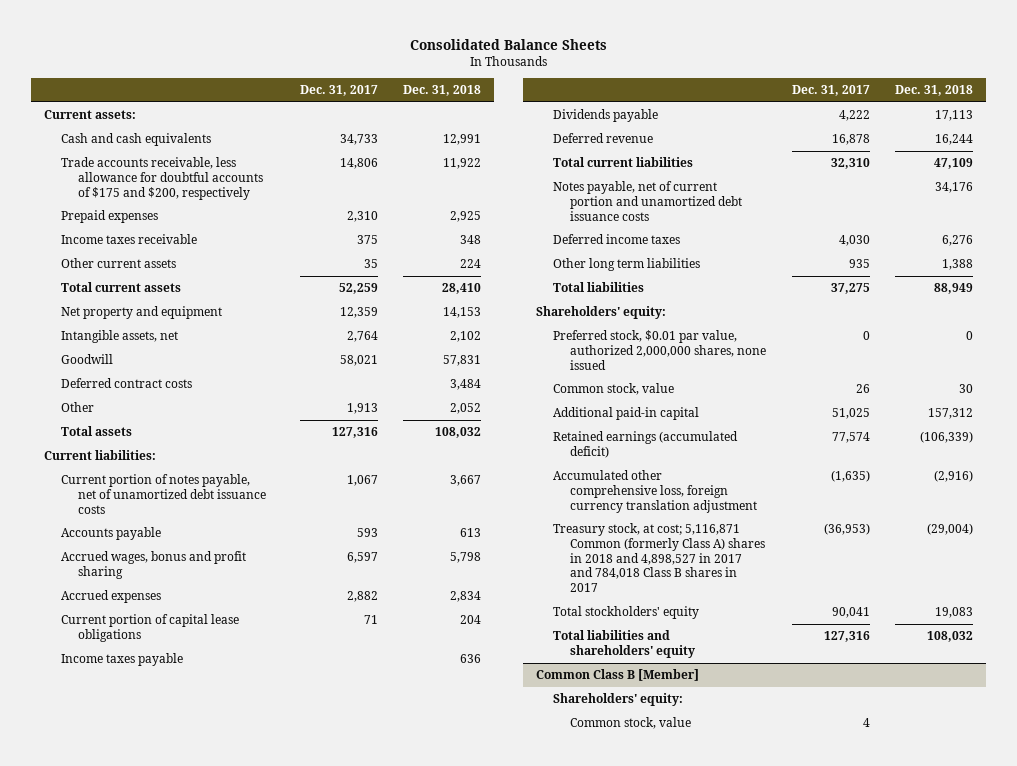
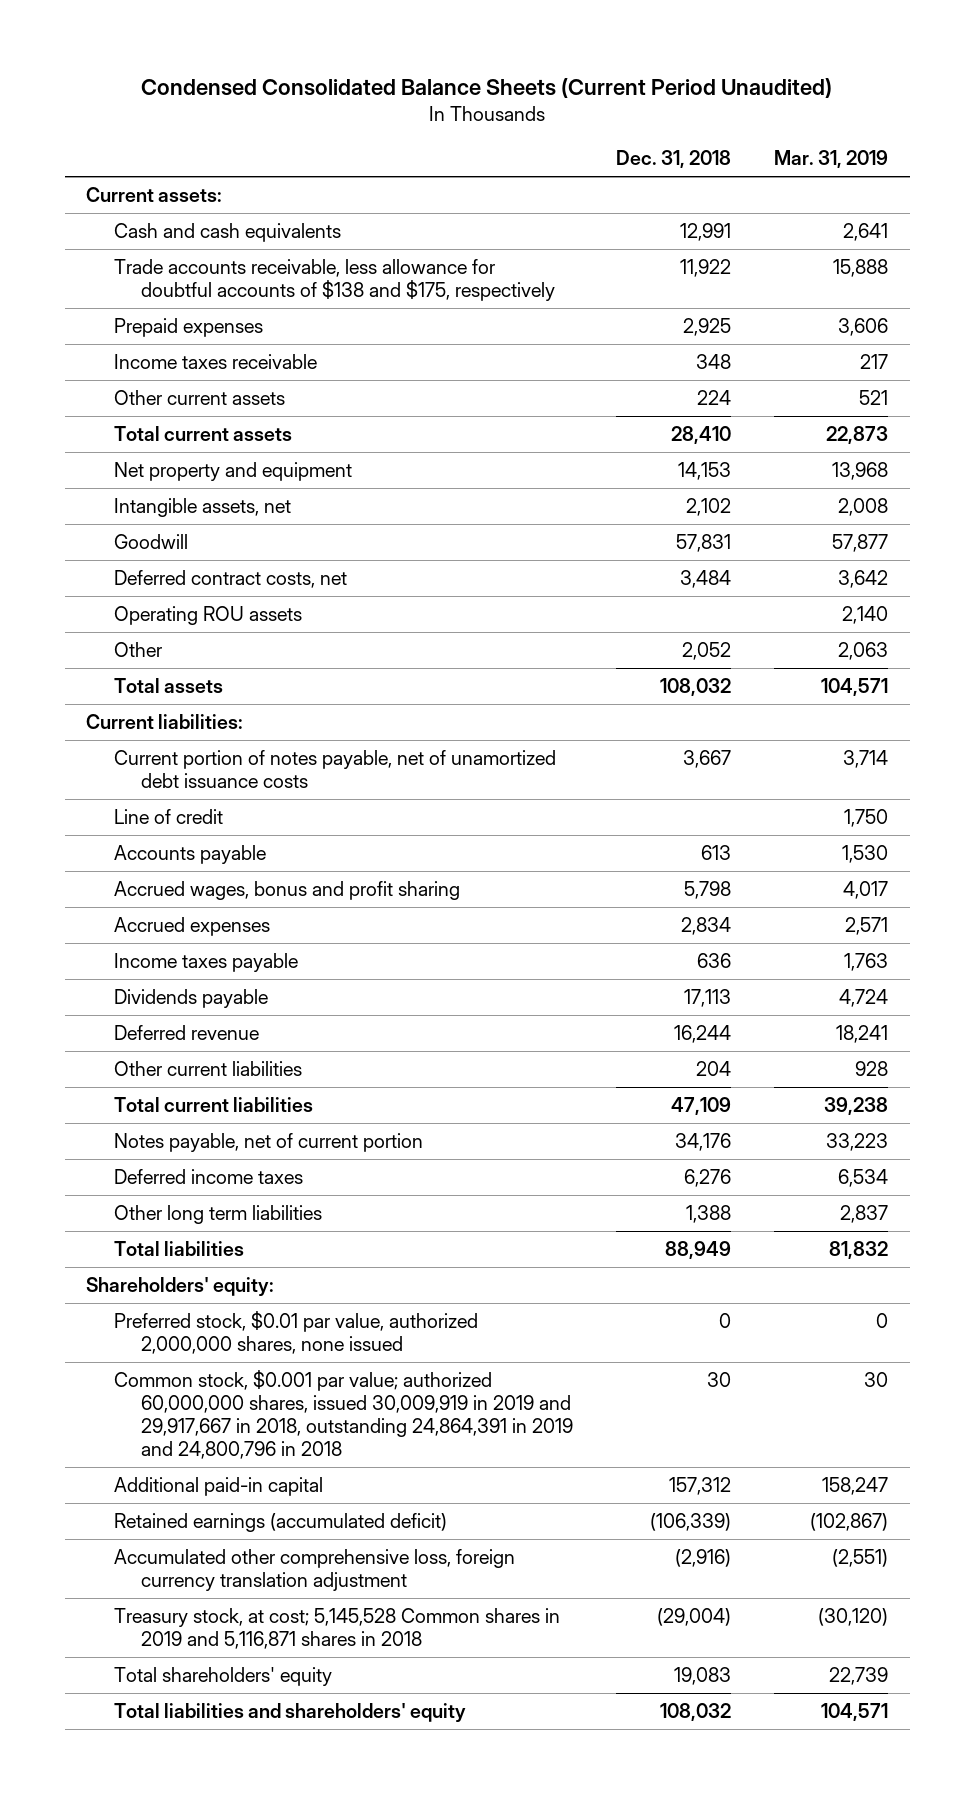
- Consolidated Balance Sheets
+ Condensed Consolidated Balance Sheets (Current Period Unaudited)
- | Dec. 31, 2017 | Dec. 31, 2018
+ | Dec. 31, 2018 | Mar. 31, 2019
- Trade accounts receivable, less allowance for doubtful accounts of $175 and $200, respectively | 14,806 | 11,922
+ Trade accounts receivable, less allowance for doubtful accounts of $138 and $175, respectively | 11,922 | 15,888
- Deferred contract costs | | 3,484
+ Deferred contract costs, net | 3,484 | 3,642
+ Operating ROU assets | | 2,140
+ Line of credit | | 1,750
- Current portion of capital lease obligations | 71 | 204
+ Other current liabilities | 204 | 928
- Notes payable, net of current portion and unamortized debt issuance costs | | 34,176
+ Notes payable, net of current portion | 34,176 | 33,223
- Common stock, value | 26 | 30
+ Common stock, $0.001 par value; authorized 60,000,000 shares, issued 30,009,919 in 2019 and 29,917,667 in 2018, outstanding 24,864,391 in 2019 and 24,800,796 in 2018 | 30 | 30
- Treasury stock, at cost; 5,116,871 Common (formerly Class A) shares in 2018 and 4,898,527 in 2017 and 784,018 Class B shares in 2017 | (36,953) | (29,004)
- Total stockholders' equity | 90,041 | 19,083
+ Treasury stock, at cost; 5,145,528 Common shares in 2019 and 5,116,871 shares in 2018 | (29,004) | (30,120)
+ Total shareholders' equity | 19,083 | 22,739
- Common Class B [Member]
- Shareholders' equity:
- Common stock, value | 4 |

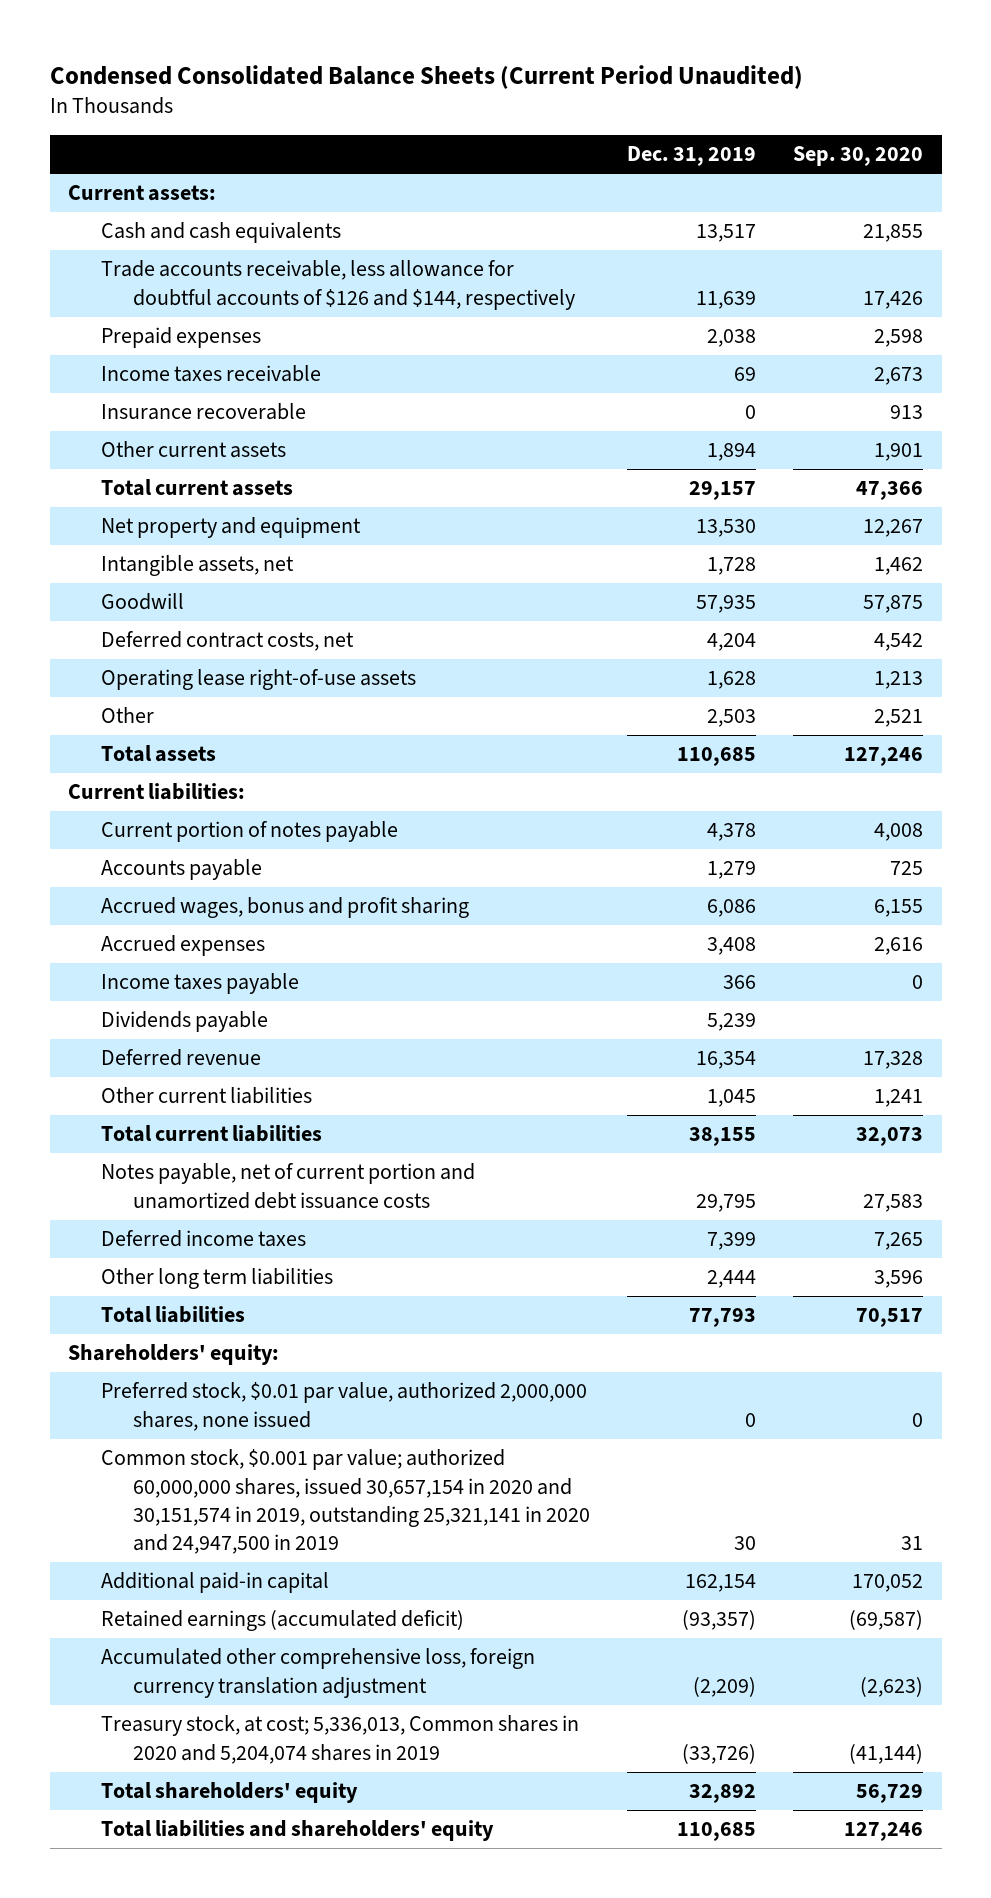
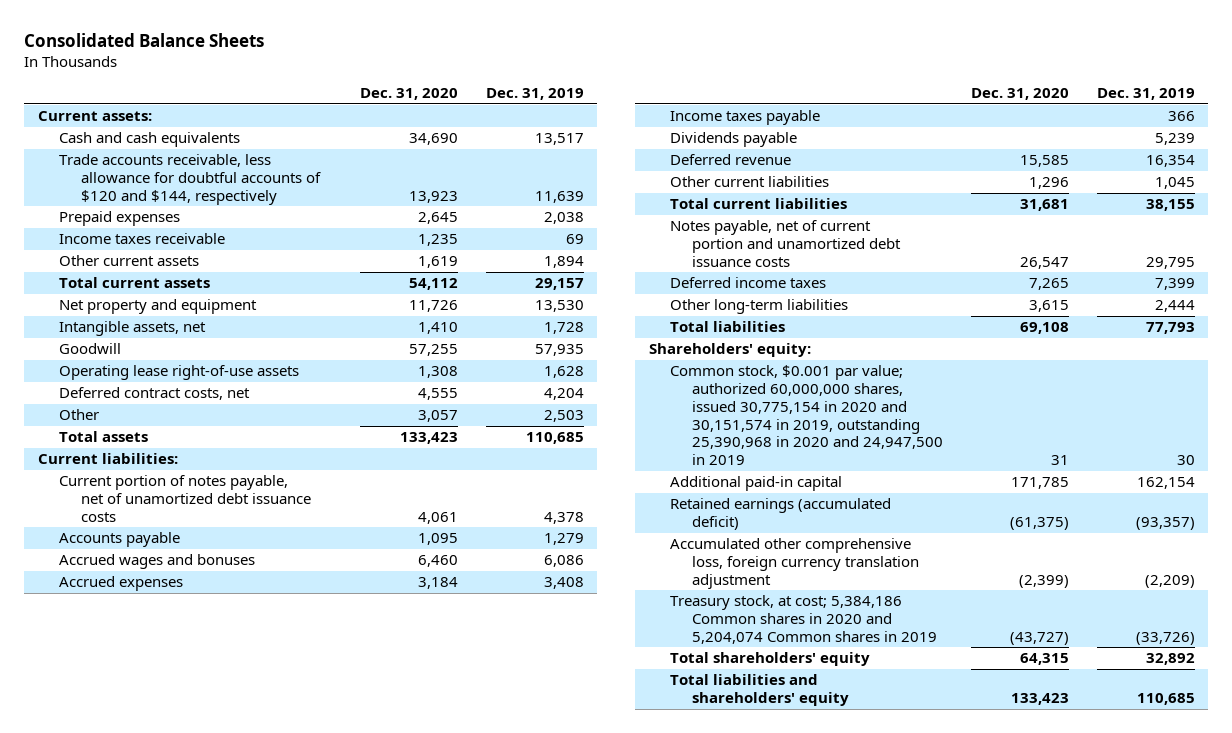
- Condensed Consolidated Balance Sheets (Current Period Unaudited)
+ Consolidated Balance Sheets
- | Dec. 31, 2019 | Sep. 30, 2020
+ | Dec. 31, 2020 | Dec. 31, 2019
- Trade accounts receivable, less allowance for doubtful accounts of $126 and $144, respectively | 11,639 | 17,426
+ Trade accounts receivable, less allowance for doubtful accounts of $120 and $144, respectively | 13,923 | 11,639
- Insurance recoverable | 0 | 913
moved down: Deferred contract costs, net | 4,555 | 4,204
- Current portion of notes payable | 4,378 | 4,008
+ Current portion of notes payable, net of unamortized debt issuance costs | 4,061 | 4,378
- Accrued wages, bonus and profit sharing | 6,086 | 6,155
+ Accrued wages and bonuses | 6,460 | 6,086
- Other long term liabilities | 2,444 | 3,596
+ Other long-term liabilities | 3,615 | 2,444
- Preferred stock, $0.01 par value, authorized 2,000,000 shares, none issued | 0 | 0
- Common stock, $0.001 par value; authorized 60,000,000 shares, issued 30,657,154 in 2020 and 30,151,574 in 2019, outstanding 25,321,141 in 2020 and 24,947,500 in 2019 | 30 | 31
+ Common stock, $0.001 par value; authorized 60,000,000 shares, issued 30,775,154 in 2020 and 30,151,574 in 2019, outstanding 25,390,968 in 2020 and 24,947,500 in 2019 | 31 | 30
- Treasury stock, at cost; 5,336,013, Common shares in 2020 and 5,204,074 shares in 2019 | (33,726) | (41,144)
+ Treasury stock, at cost; 5,384,186 Common shares in 2020 and 5,204,074 Common shares in 2019 | (43,727) | (33,726)

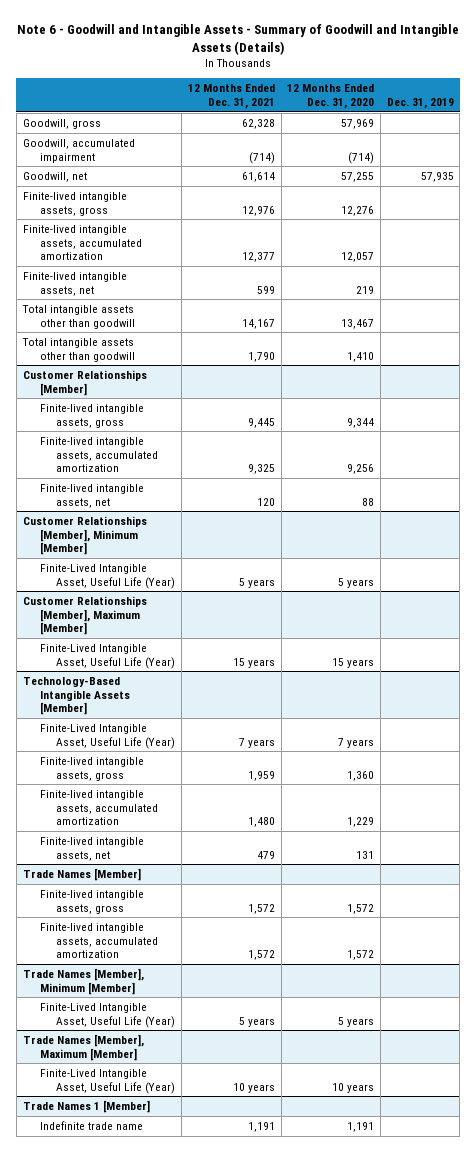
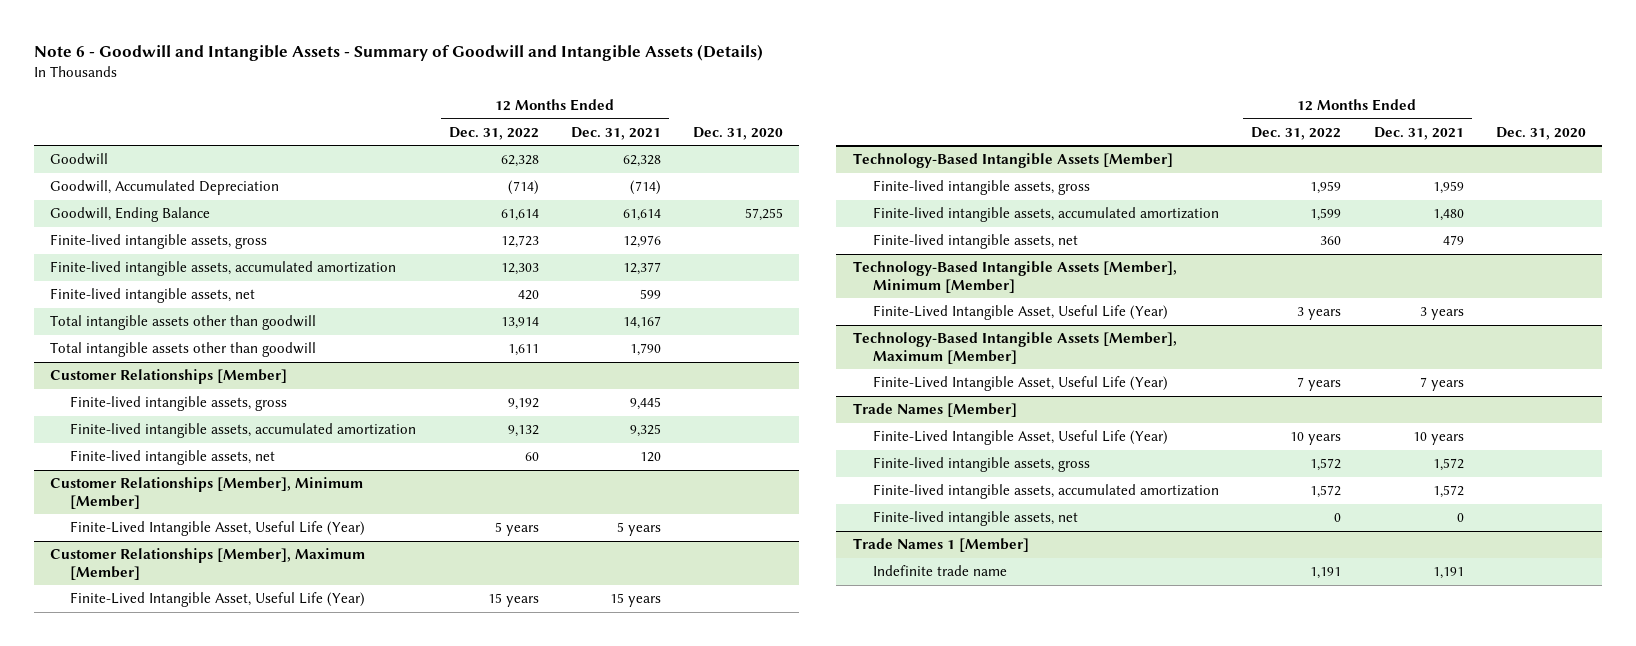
- | 12 Months Ended Dec. 31, 2021 | 12 Months Ended Dec. 31, 2020 | Dec. 31, 2019
+ | 12 Months Ended Dec. 31, 2022 | 12 Months Ended Dec. 31, 2021 | Dec. 31, 2020
- Goodwill, gross | 62,328 | 57,969 |
- Goodwill, accumulated impairment | (714) | (714) |
- Goodwill, net | 61,614 | 57,255 | 57,935
+ Goodwill | 62,328 | 62,328 |
+ Goodwill, Accumulated Depreciation | (714) | (714) |
+ Goodwill, Ending Balance | 61,614 | 61,614 | 57,255
@ Technology-Based Intangible Assets [Member]
- Finite-Lived Intangible Asset, Useful Life (Year) | 7 years | 7 years |
+ Technology-Based Intangible Assets [Member], Minimum [Member]
+ Finite-Lived Intangible Asset, Useful Life (Year) | 3 years | 3 years |
+ Technology-Based Intangible Assets [Member], Maximum [Member]
+ Finite-Lived Intangible Asset, Useful Life (Year) | 7 years | 7 years |
@ Trade Names [Member]
+ Finite-Lived Intangible Asset, Useful Life (Year) | 10 years | 10 years |
- Trade Names [Member], Minimum [Member]
- Finite-Lived Intangible Asset, Useful Life (Year) | 5 years | 5 years |
- Trade Names [Member], Maximum [Member]
- Finite-Lived Intangible Asset, Useful Life (Year) | 10 years | 10 years |
@ Trade Names [Member]
+ Finite-lived intangible assets, net | 0 | 0 |

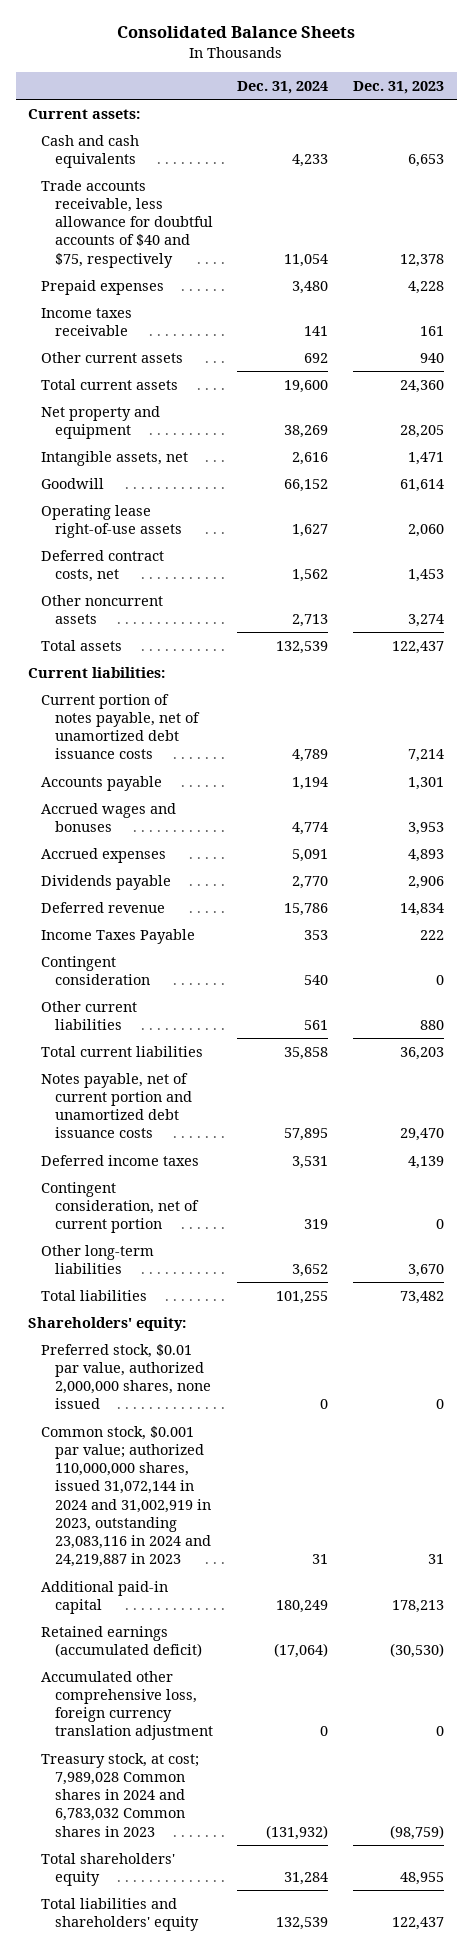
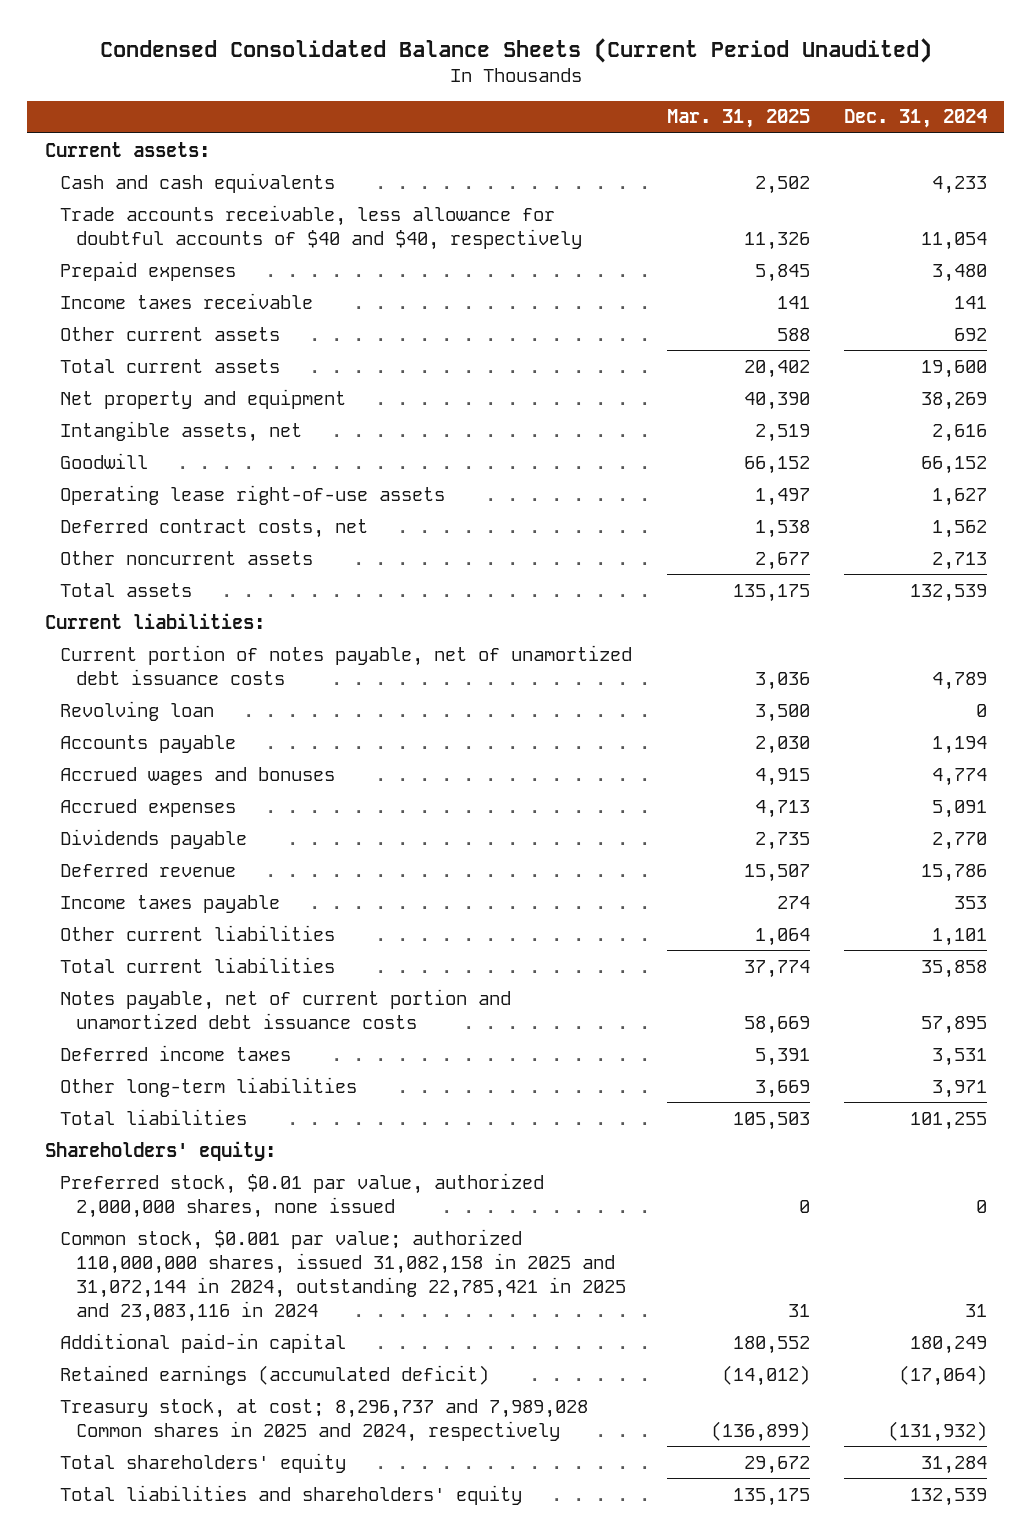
- Consolidated Balance Sheets
+ Condensed Consolidated Balance Sheets (Current Period Unaudited)
- | Dec. 31, 2024 | Dec. 31, 2023
+ | Mar. 31, 2025 | Dec. 31, 2024
- Trade accounts receivable, less allowance for doubtful accounts of $40 and $75, respectively | 11,054 | 12,378
+ Trade accounts receivable, less allowance for doubtful accounts of $40 and $40, respectively | 11,326 | 11,054
+ Revolving loan | 3,500 | 0
- Income Taxes Payable | 353 | 222
- Contingent consideration | 540 | 0
- Other current liabilities | 561 | 880
+ Income taxes payable | 274 | 353
+ Other current liabilities | 1,064 | 1,101
- Contingent consideration, net of current portion | 319 | 0
- Other long-term liabilities | 3,652 | 3,670
+ Other long-term liabilities | 3,669 | 3,971
- Common stock, $0.001 par value; authorized 110,000,000 shares, issued 31,072,144 in 2024 and 31,002,919 in 2023, outstanding 23,083,116 in 2024 and 24,219,887 in 2023 | 31 | 31
+ Common stock, $0.001 par value; authorized 110,000,000 shares, issued 31,082,158 in 2025 and 31,072,144 in 2024, outstanding 22,785,421 in 2025 and 23,083,116 in 2024 | 31 | 31
- Accumulated other comprehensive loss, foreign currency translation adjustment | 0 | 0
- Treasury stock, at cost; 7,989,028 Common shares in 2024 and 6,783,032 Common shares in 2023 | (131,932) | (98,759)
+ Treasury stock, at cost; 8,296,737 and 7,989,028 Common shares in 2025 and 2024, respectively | (136,899) | (131,932)

